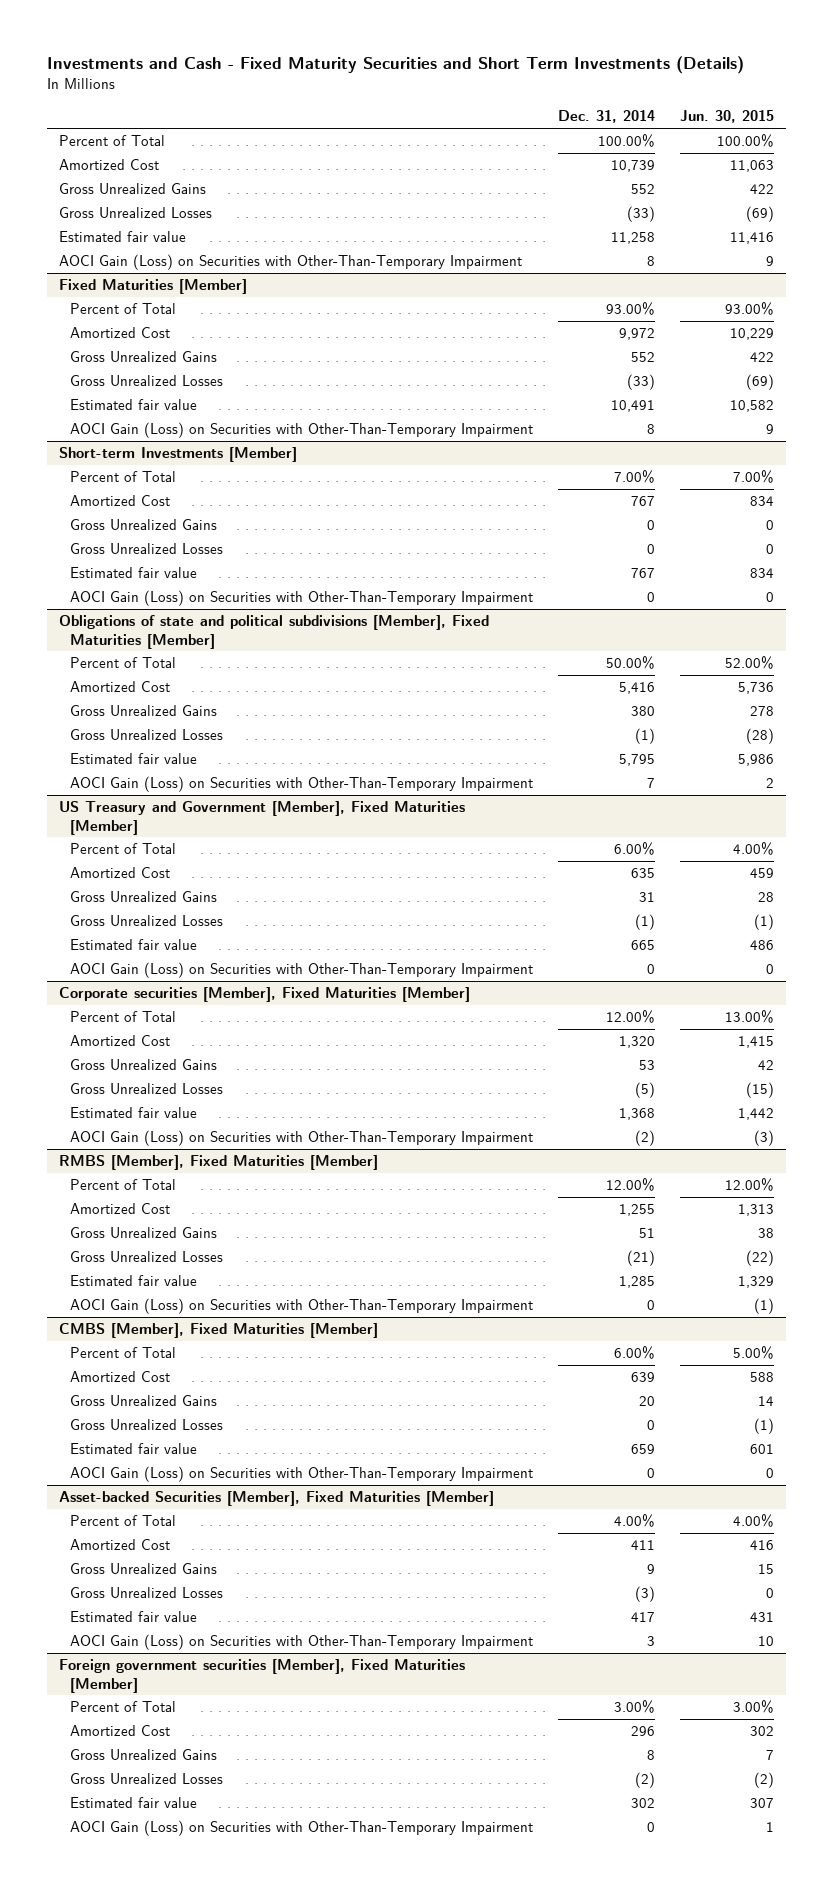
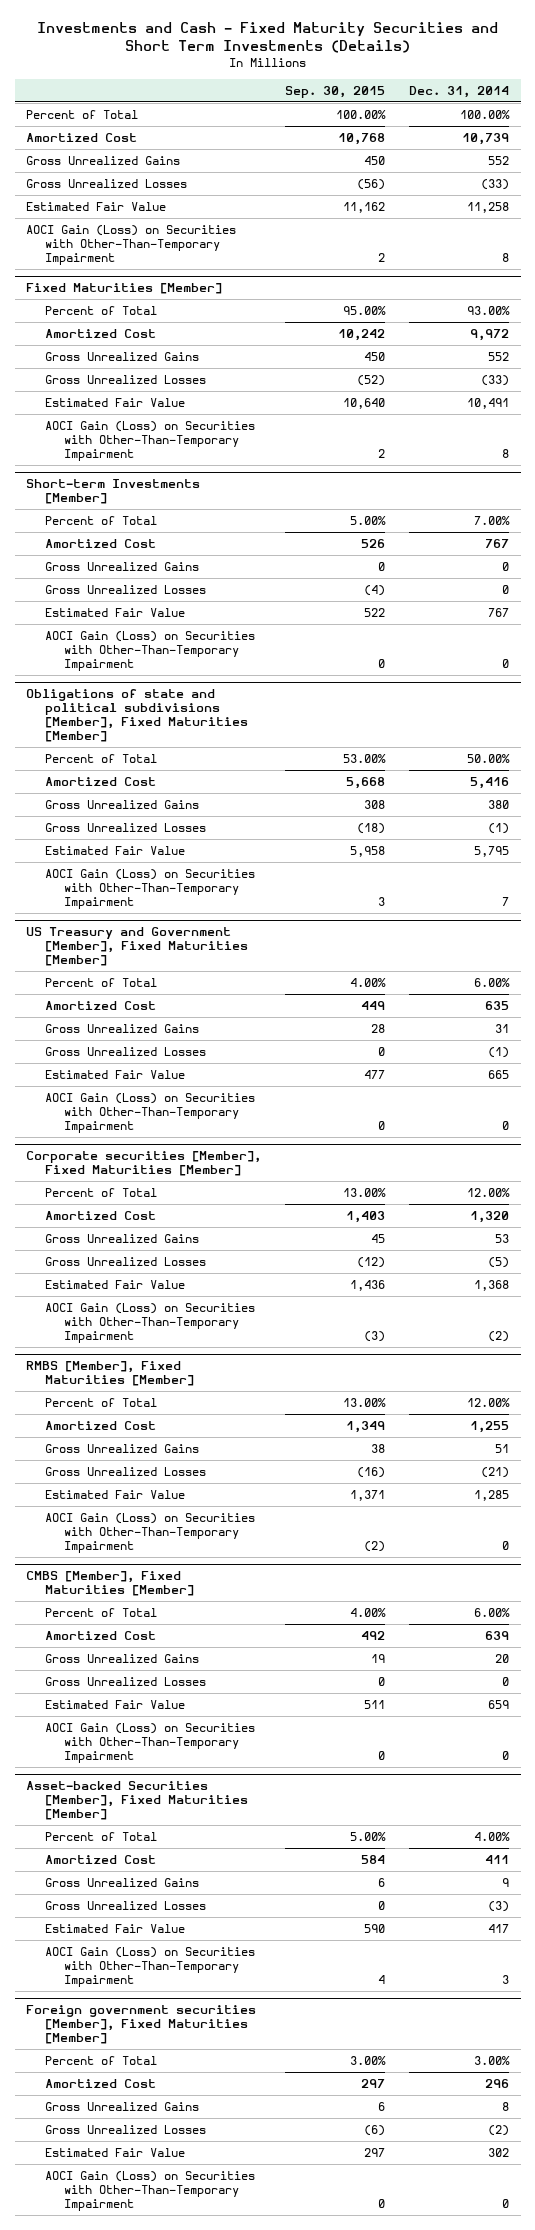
- | Dec. 31, 2014 | Jun. 30, 2015
+ | Sep. 30, 2015 | Dec. 31, 2014
- Estimated fair value | 11,258 | 11,416
+ Estimated Fair Value | 11,162 | 11,258
@ Fixed Maturities [Member]
- Estimated fair value | 10,491 | 10,582
+ Estimated Fair Value | 10,640 | 10,491
@ Short-term Investments [Member]
- Estimated fair value | 767 | 834
+ Estimated Fair Value | 522 | 767
@ Obligations of state and political subdivisions [Member], Fixed Maturities [Member]
- Estimated fair value | 5,795 | 5,986
+ Estimated Fair Value | 5,958 | 5,795
@ US Treasury and Government [Member], Fixed Maturities [Member]
- Estimated fair value | 665 | 486
+ Estimated Fair Value | 477 | 665
@ Corporate securities [Member], Fixed Maturities [Member]
- Estimated fair value | 1,368 | 1,442
+ Estimated Fair Value | 1,436 | 1,368
@ RMBS [Member], Fixed Maturities [Member]
- Estimated fair value | 1,285 | 1,329
+ Estimated Fair Value | 1,371 | 1,285
@ CMBS [Member], Fixed Maturities [Member]
- Estimated fair value | 659 | 601
+ Estimated Fair Value | 511 | 659
@ Asset-backed Securities [Member], Fixed Maturities [Member]
- Estimated fair value | 417 | 431
+ Estimated Fair Value | 590 | 417
@ Foreign government securities [Member], Fixed Maturities [Member]
- Estimated fair value | 302 | 307
+ Estimated Fair Value | 297 | 302

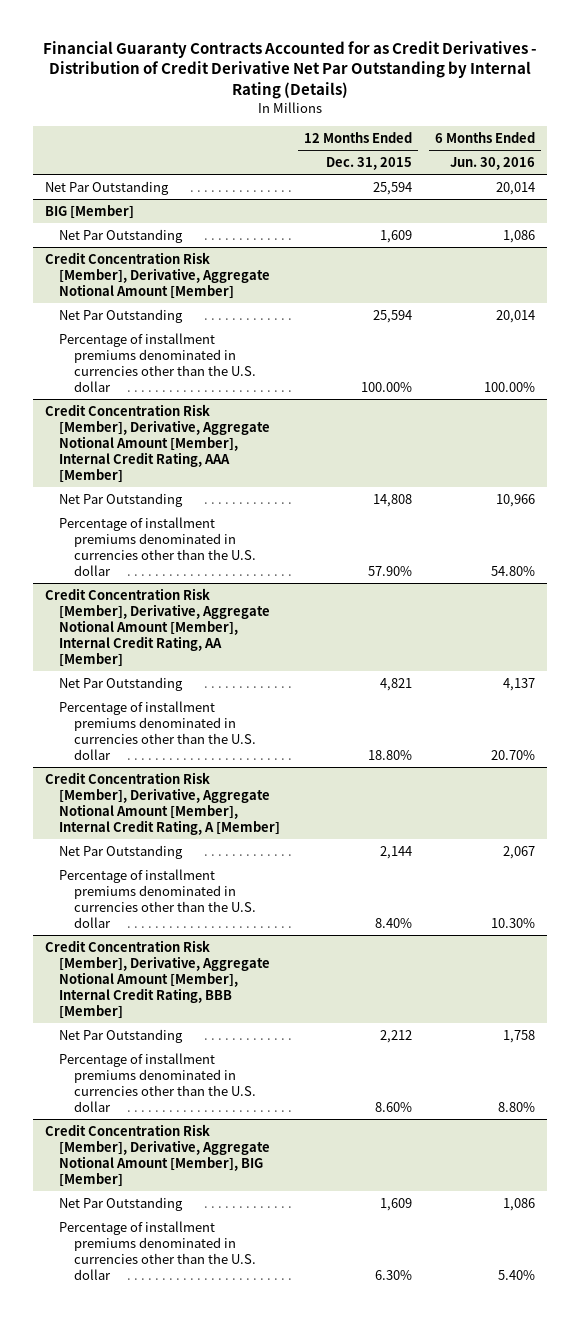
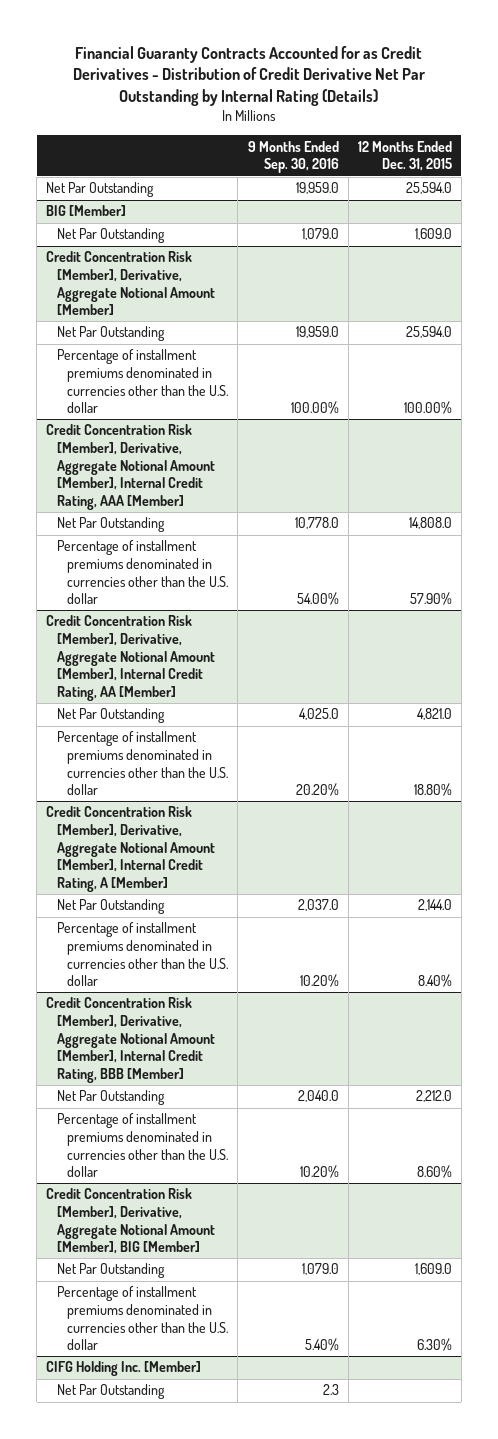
- | 12 Months Ended Dec. 31, 2015 | 6 Months Ended Jun. 30, 2016
+ | 9 Months Ended Sep. 30, 2016 | 12 Months Ended Dec. 31, 2015
- Net Par Outstanding | 25,594 | 20,014
+ Net Par Outstanding | 19,959.0 | 25,594.0
@ BIG [Member]
- Net Par Outstanding | 1,609 | 1,086
+ Net Par Outstanding | 1,079.0 | 1,609.0
@ Credit Concentration Risk [Member], Derivative, Aggregate Notional Amount [Member]
- Net Par Outstanding | 25,594 | 20,014
+ Net Par Outstanding | 19,959.0 | 25,594.0
@ Credit Concentration Risk [Member], Derivative, Aggregate Notional Amount [Member], Internal Credit Rating, AAA [Member]
- Net Par Outstanding | 14,808 | 10,966
+ Net Par Outstanding | 10,778.0 | 14,808.0
@ Credit Concentration Risk [Member], Derivative, Aggregate Notional Amount [Member], Internal Credit Rating, AA [Member]
- Net Par Outstanding | 4,821 | 4,137
+ Net Par Outstanding | 4,025.0 | 4,821.0
@ Credit Concentration Risk [Member], Derivative, Aggregate Notional Amount [Member], Internal Credit Rating, A [Member]
- Net Par Outstanding | 2,144 | 2,067
+ Net Par Outstanding | 2,037.0 | 2,144.0
@ Credit Concentration Risk [Member], Derivative, Aggregate Notional Amount [Member], Internal Credit Rating, BBB [Member]
- Net Par Outstanding | 2,212 | 1,758
+ Net Par Outstanding | 2,040.0 | 2,212.0
@ Credit Concentration Risk [Member], Derivative, Aggregate Notional Amount [Member], BIG [Member]
- Net Par Outstanding | 1,609 | 1,086
+ Net Par Outstanding | 1,079.0 | 1,609.0
+ CIFG Holding Inc. [Member]
+ Net Par Outstanding | 2.3 |

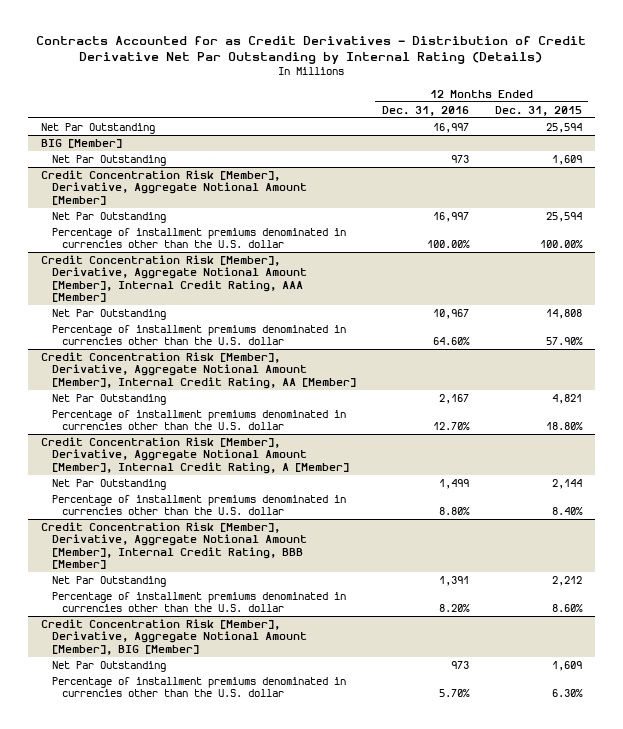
- Financial Guaranty Contracts Accounted for as Credit Derivatives - Distribution of Credit Derivative Net Par Outstanding by Internal Rating (Details)
+ Contracts Accounted for as Credit Derivatives - Distribution of Credit Derivative Net Par Outstanding by Internal Rating (Details)
- | 9 Months Ended Sep. 30, 2016 | 12 Months Ended Dec. 31, 2015
+ | 12 Months Ended Dec. 31, 2016 | 12 Months Ended Dec. 31, 2015
- Net Par Outstanding | 19,959.0 | 25,594.0
+ Net Par Outstanding | 16,997 | 25,594
@ BIG [Member]
- Net Par Outstanding | 1,079.0 | 1,609.0
+ Net Par Outstanding | 973 | 1,609
@ Credit Concentration Risk [Member], Derivative, Aggregate Notional Amount [Member]
- Net Par Outstanding | 19,959.0 | 25,594.0
+ Net Par Outstanding | 16,997 | 25,594
@ Credit Concentration Risk [Member], Derivative, Aggregate Notional Amount [Member], Internal Credit Rating, AAA [Member]
- Net Par Outstanding | 10,778.0 | 14,808.0
+ Net Par Outstanding | 10,967 | 14,808
@ Credit Concentration Risk [Member], Derivative, Aggregate Notional Amount [Member], Internal Credit Rating, AA [Member]
- Net Par Outstanding | 4,025.0 | 4,821.0
+ Net Par Outstanding | 2,167 | 4,821
@ Credit Concentration Risk [Member], Derivative, Aggregate Notional Amount [Member], Internal Credit Rating, A [Member]
- Net Par Outstanding | 2,037.0 | 2,144.0
+ Net Par Outstanding | 1,499 | 2,144
@ Credit Concentration Risk [Member], Derivative, Aggregate Notional Amount [Member], Internal Credit Rating, BBB [Member]
- Net Par Outstanding | 2,040.0 | 2,212.0
+ Net Par Outstanding | 1,391 | 2,212
@ Credit Concentration Risk [Member], Derivative, Aggregate Notional Amount [Member], BIG [Member]
- Net Par Outstanding | 1,079.0 | 1,609.0
+ Net Par Outstanding | 973 | 1,609
- CIFG Holding Inc. [Member]
- Net Par Outstanding | 2.3 |

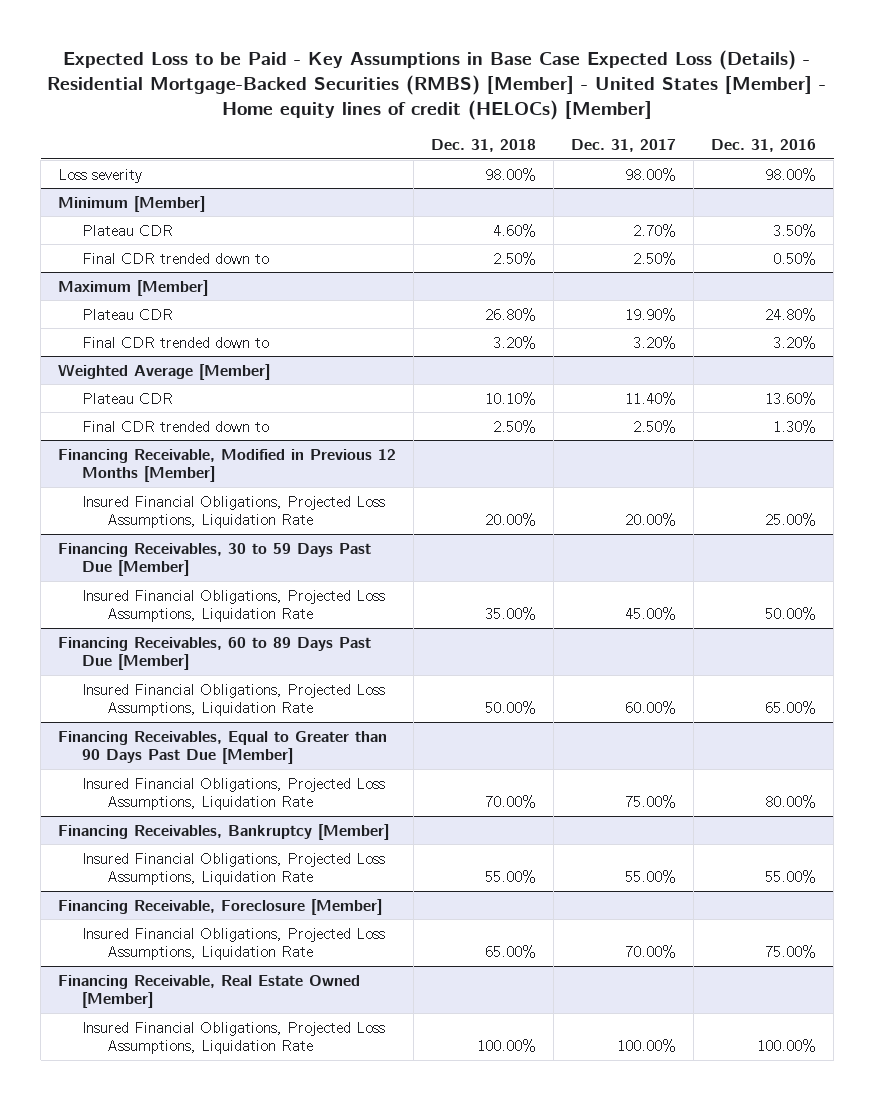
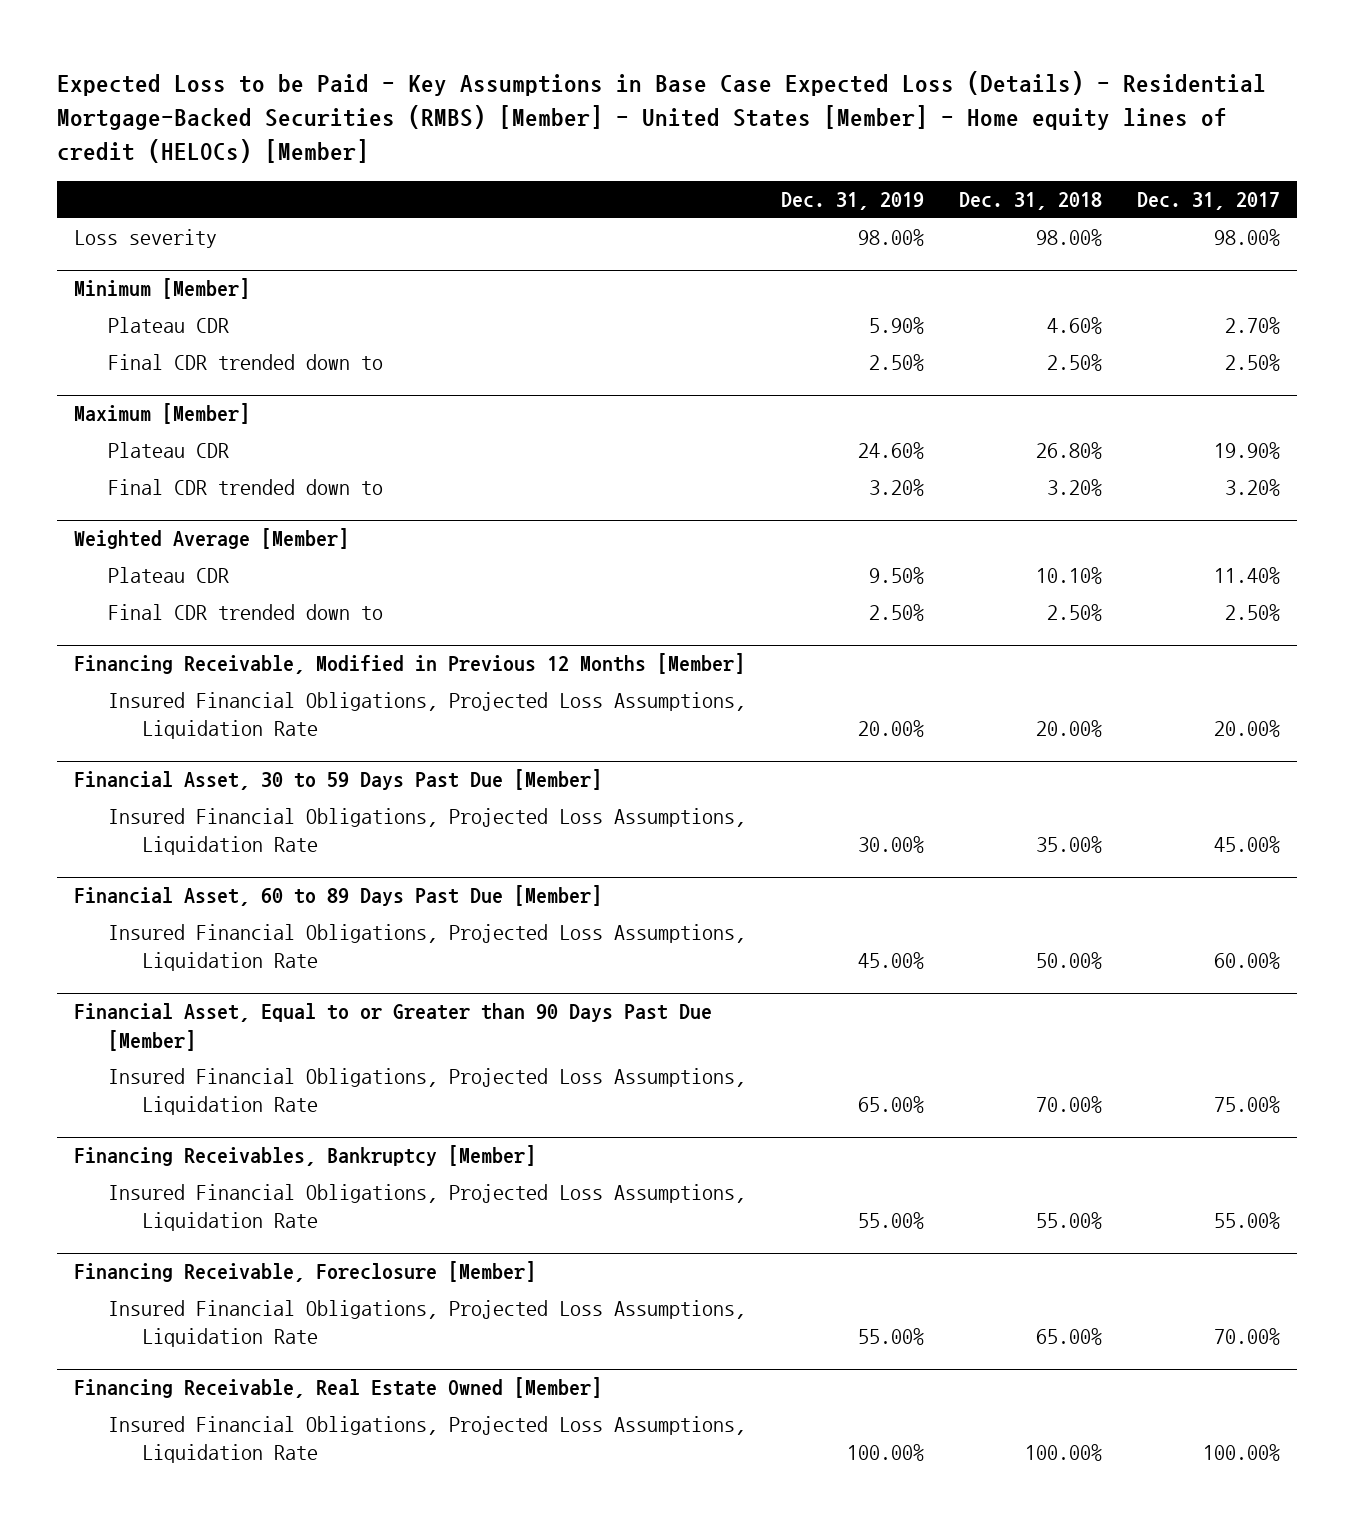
- | Dec. 31, 2018 | Dec. 31, 2017 | Dec. 31, 2016
+ | Dec. 31, 2019 | Dec. 31, 2018 | Dec. 31, 2017
- Financing Receivables, 30 to 59 Days Past Due [Member]
+ Financial Asset, 30 to 59 Days Past Due [Member]
- Financing Receivables, 60 to 89 Days Past Due [Member]
+ Financial Asset, 60 to 89 Days Past Due [Member]
- Financing Receivables, Equal to Greater than 90 Days Past Due [Member]
+ Financial Asset, Equal to or Greater than 90 Days Past Due [Member]

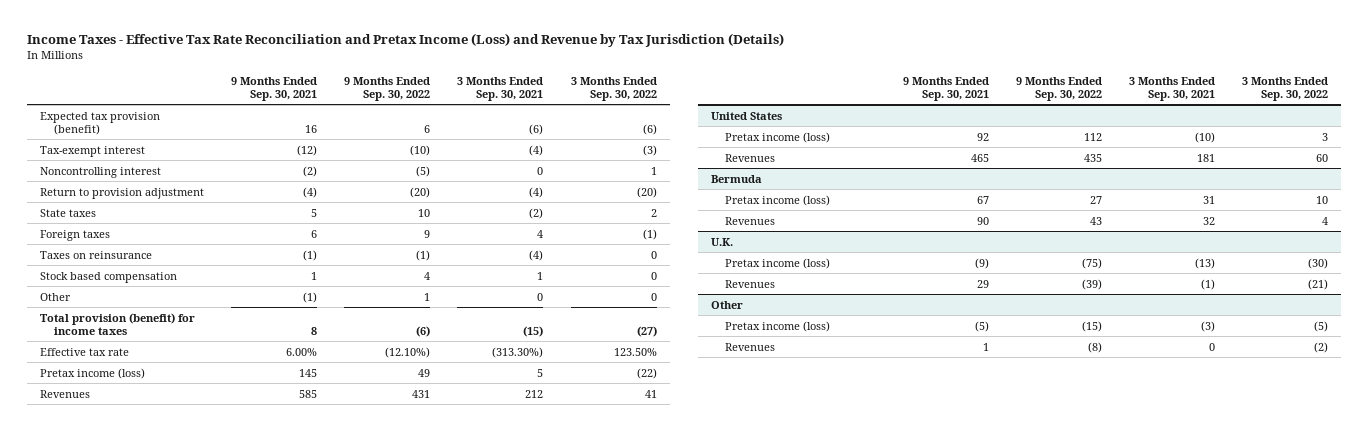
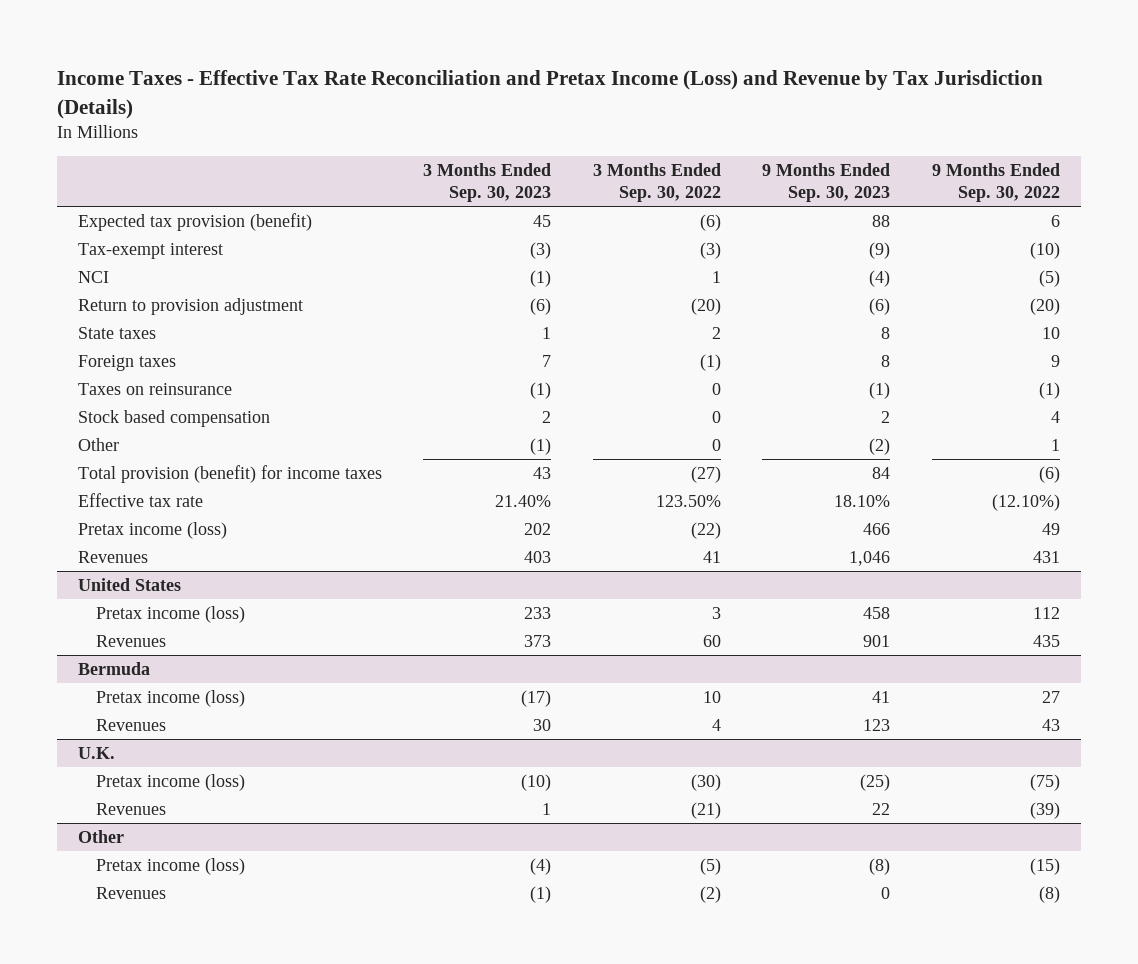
- | 9 Months Ended Sep. 30, 2021 | 9 Months Ended Sep. 30, 2022 | 3 Months Ended Sep. 30, 2021 | 3 Months Ended Sep. 30, 2022
+ | 3 Months Ended Sep. 30, 2023 | 3 Months Ended Sep. 30, 2022 | 9 Months Ended Sep. 30, 2023 | 9 Months Ended Sep. 30, 2022
- Noncontrolling interest | (2) | (5) | 0 | 1
+ NCI | (1) | 1 | (4) | (5)

